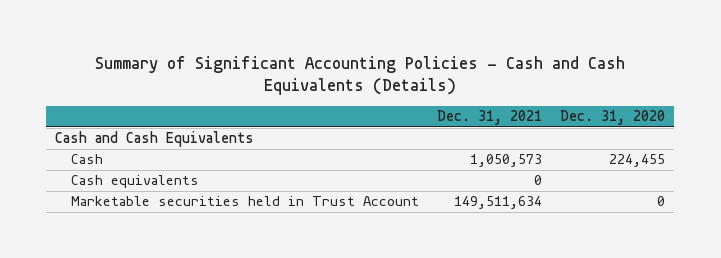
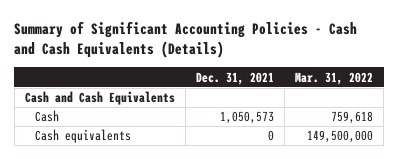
- | Dec. 31, 2021 | Dec. 31, 2020
+ | Dec. 31, 2021 | Mar. 31, 2022
- Marketable securities held in Trust Account | 149,511,634 | 0

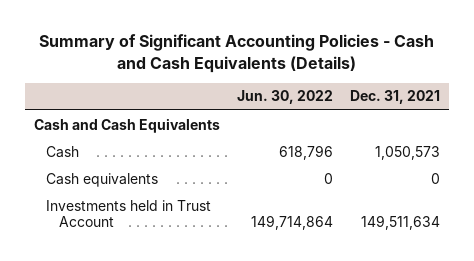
- | Dec. 31, 2021 | Mar. 31, 2022
+ | Jun. 30, 2022 | Dec. 31, 2021
+ Investments held in Trust Account | 149,714,864 | 149,511,634

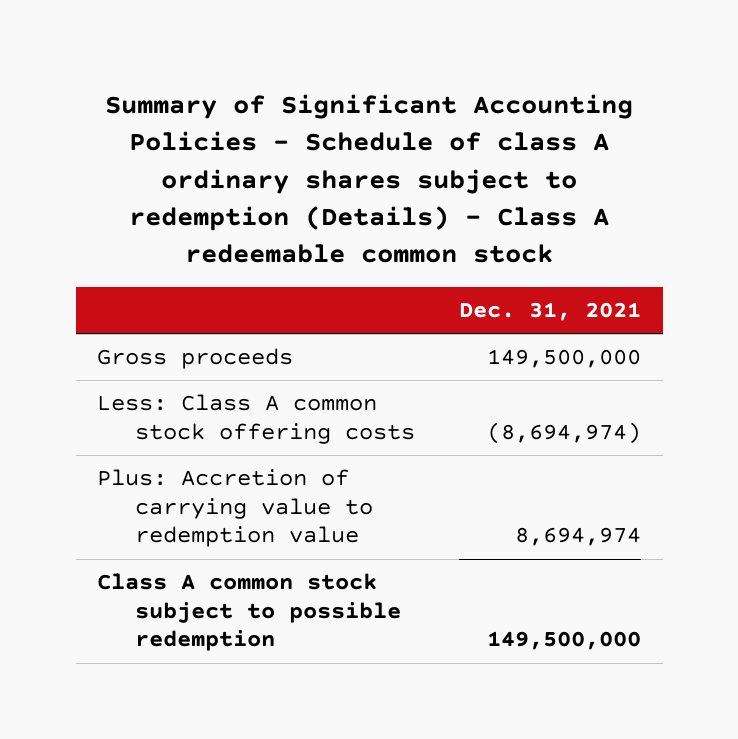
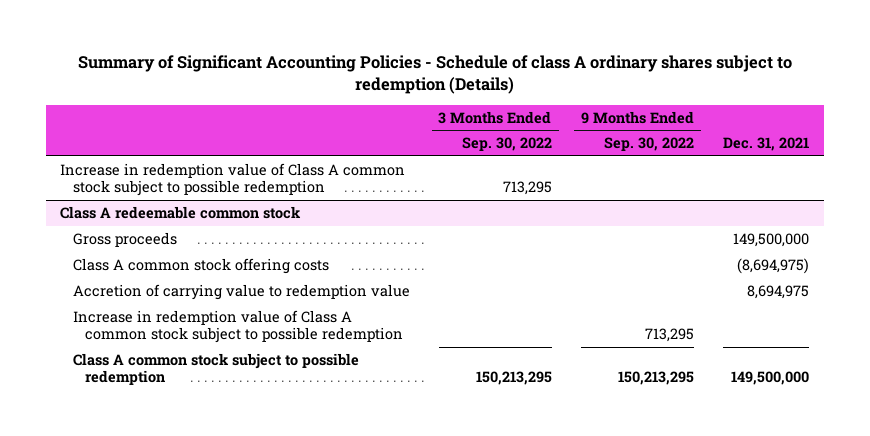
- Summary of Significant Accounting Policies - Schedule of class A ordinary shares subject to redemption (Details) - Class A redeemable common stock
+ Summary of Significant Accounting Policies - Schedule of class A ordinary shares subject to redemption (Details)
- | Dec. 31, 2021
+ | 3 Months Ended Sep. 30, 2022 | 9 Months Ended Sep. 30, 2022 | Dec. 31, 2021
+ Increase in redemption value of Class A common stock subject to possible redemption | 713,295 | |
+ Class A redeemable common stock
- Less: Class A common stock offering costs | (8,694,974)
- Plus: Accretion of carrying value to redemption value | 8,694,974
+ Class A common stock offering costs | | | (8,694,975)
+ Accretion of carrying value to redemption value | | | 8,694,975
+ Increase in redemption value of Class A common stock subject to possible redemption | | 713,295 |

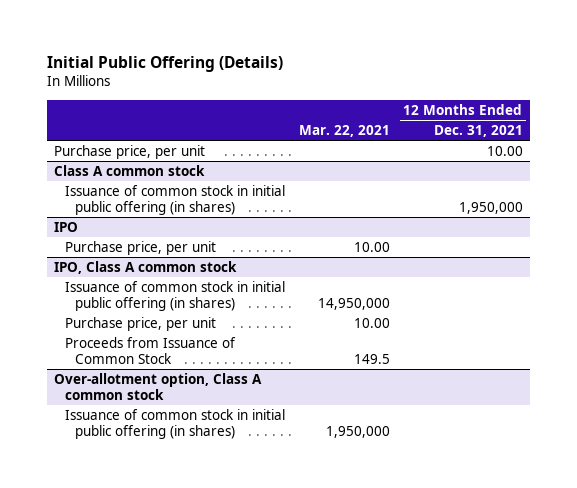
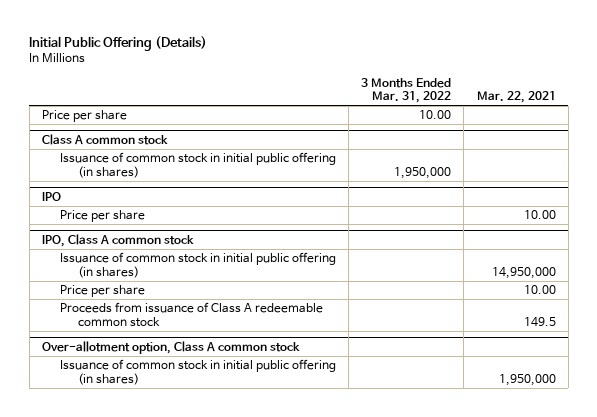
- | Mar. 22, 2021 | 12 Months Ended Dec. 31, 2021
+ | 3 Months Ended Mar. 31, 2022 | Mar. 22, 2021
- Purchase price, per unit | | 10.00
+ Price per share | 10.00 |
@ IPO
- Purchase price, per unit | 10.00 |
+ Price per share | | 10.00
@ IPO, Class A common stock
- Purchase price, per unit | 10.00 |
- Proceeds from Issuance of Common Stock | 149.5 |
+ Price per share | | 10.00
+ Proceeds from issuance of Class A redeemable common stock | | 149.5

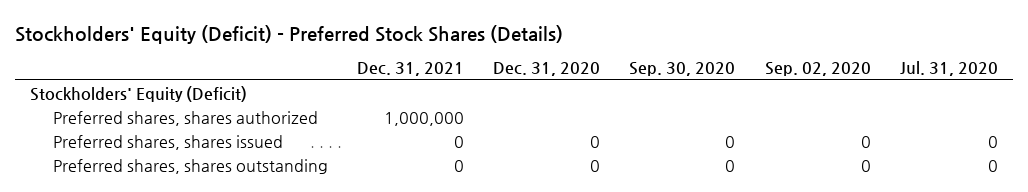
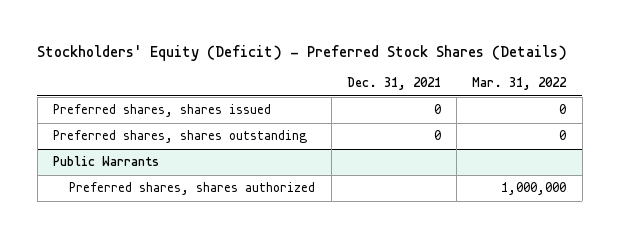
- | Dec. 31, 2021 | Dec. 31, 2020 | Sep. 30, 2020 | Sep. 02, 2020 | Jul. 31, 2020
+ | Dec. 31, 2021 | Mar. 31, 2022
- Stockholders' Equity (Deficit)
- Preferred shares, shares authorized | 1,000,000 | | | |
+ Public Warrants
+ Preferred shares, shares authorized | | 1,000,000

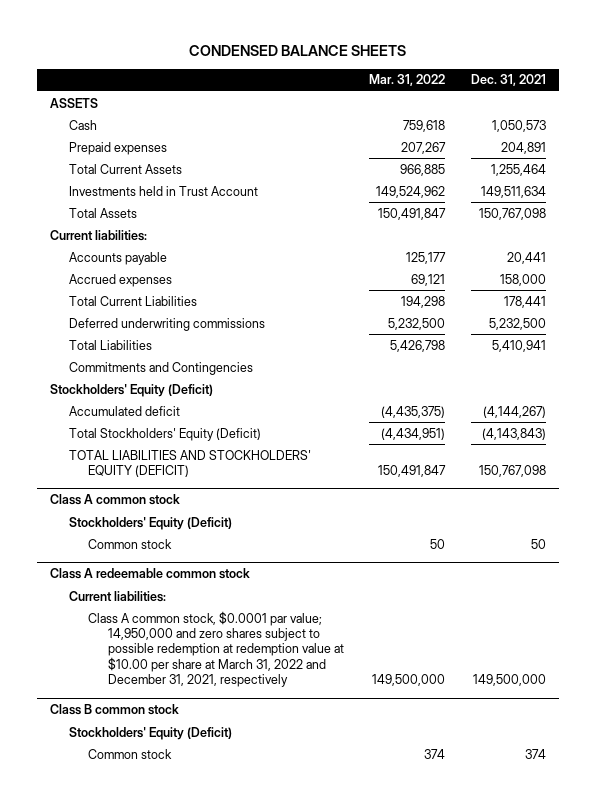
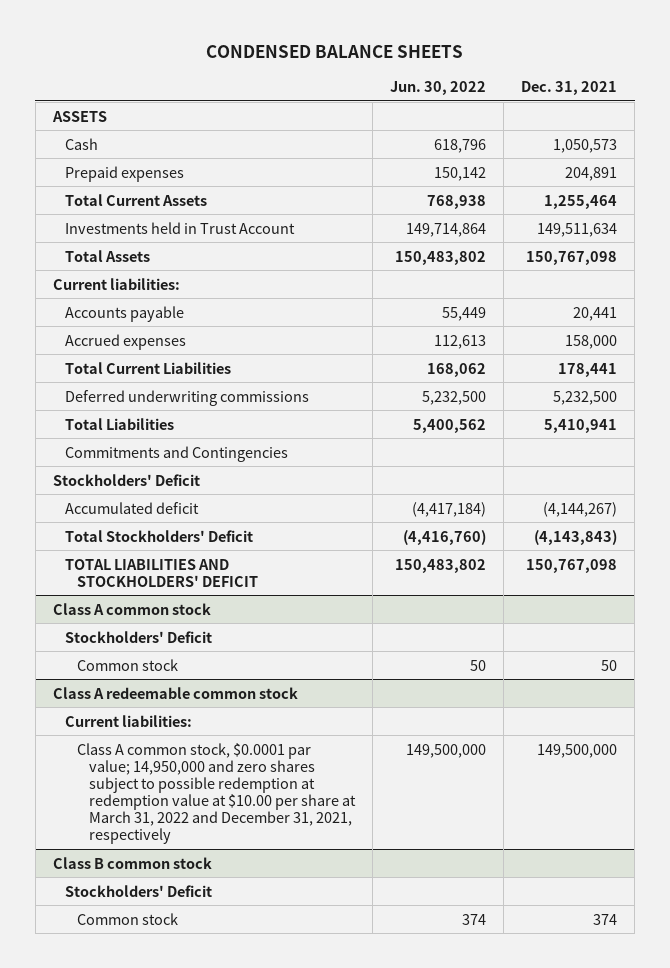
- | Mar. 31, 2022 | Dec. 31, 2021
+ | Jun. 30, 2022 | Dec. 31, 2021
- Stockholders' Equity (Deficit)
+ Stockholders' Deficit
- Total Stockholders' Equity (Deficit) | (4,434,951) | (4,143,843)
- TOTAL LIABILITIES AND STOCKHOLDERS' EQUITY (DEFICIT) | 150,491,847 | 150,767,098
+ Total Stockholders' Deficit | (4,416,760) | (4,143,843)
+ TOTAL LIABILITIES AND STOCKHOLDERS' DEFICIT | 150,483,802 | 150,767,098
@ Class A common stock
- Stockholders' Equity (Deficit)
+ Stockholders' Deficit
@ Class B common stock
- Stockholders' Equity (Deficit)
+ Stockholders' Deficit

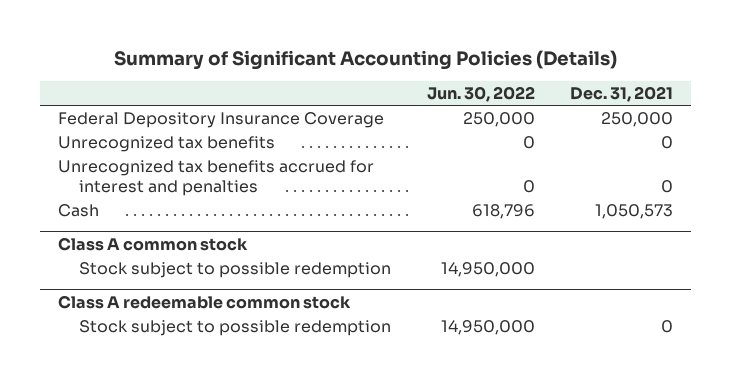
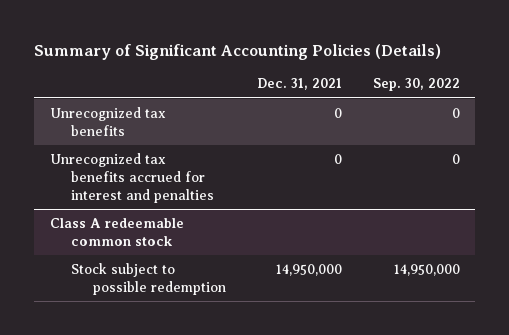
- | Jun. 30, 2022 | Dec. 31, 2021
+ | Dec. 31, 2021 | Sep. 30, 2022
- Federal Depository Insurance Coverage | 250,000 | 250,000
- Cash | 618,796 | 1,050,573
- Class A common stock
- Stock subject to possible redemption | 14,950,000 |
@ Class A redeemable common stock
- Stock subject to possible redemption | 14,950,000 | 0
+ Stock subject to possible redemption | 14,950,000 | 14,950,000

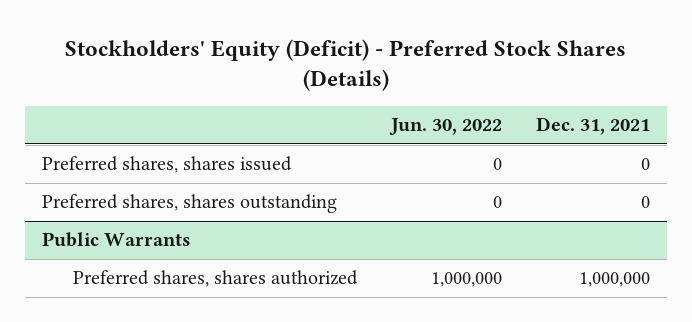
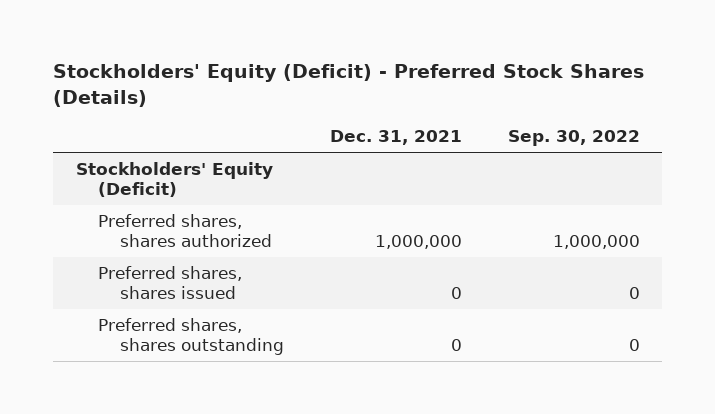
- | Jun. 30, 2022 | Dec. 31, 2021
+ | Dec. 31, 2021 | Sep. 30, 2022
+ Stockholders' Equity (Deficit)
+ Preferred shares, shares authorized | 1,000,000 | 1,000,000
- Public Warrants
- Preferred shares, shares authorized | 1,000,000 | 1,000,000

